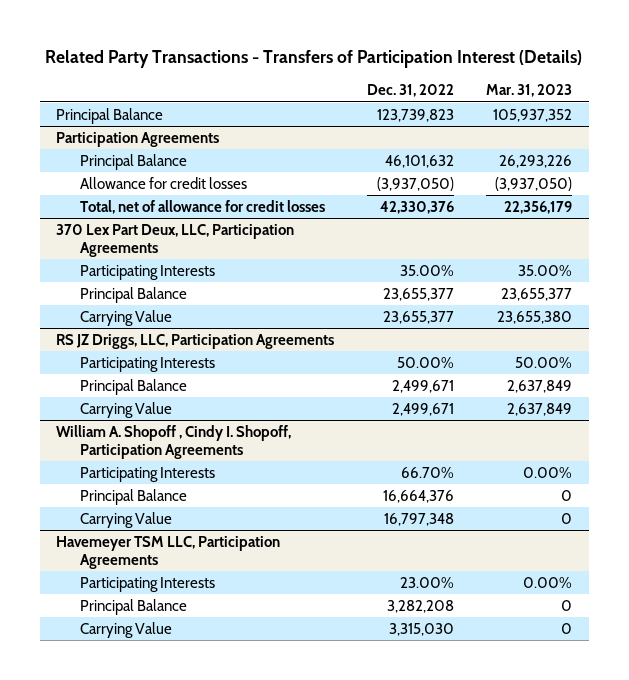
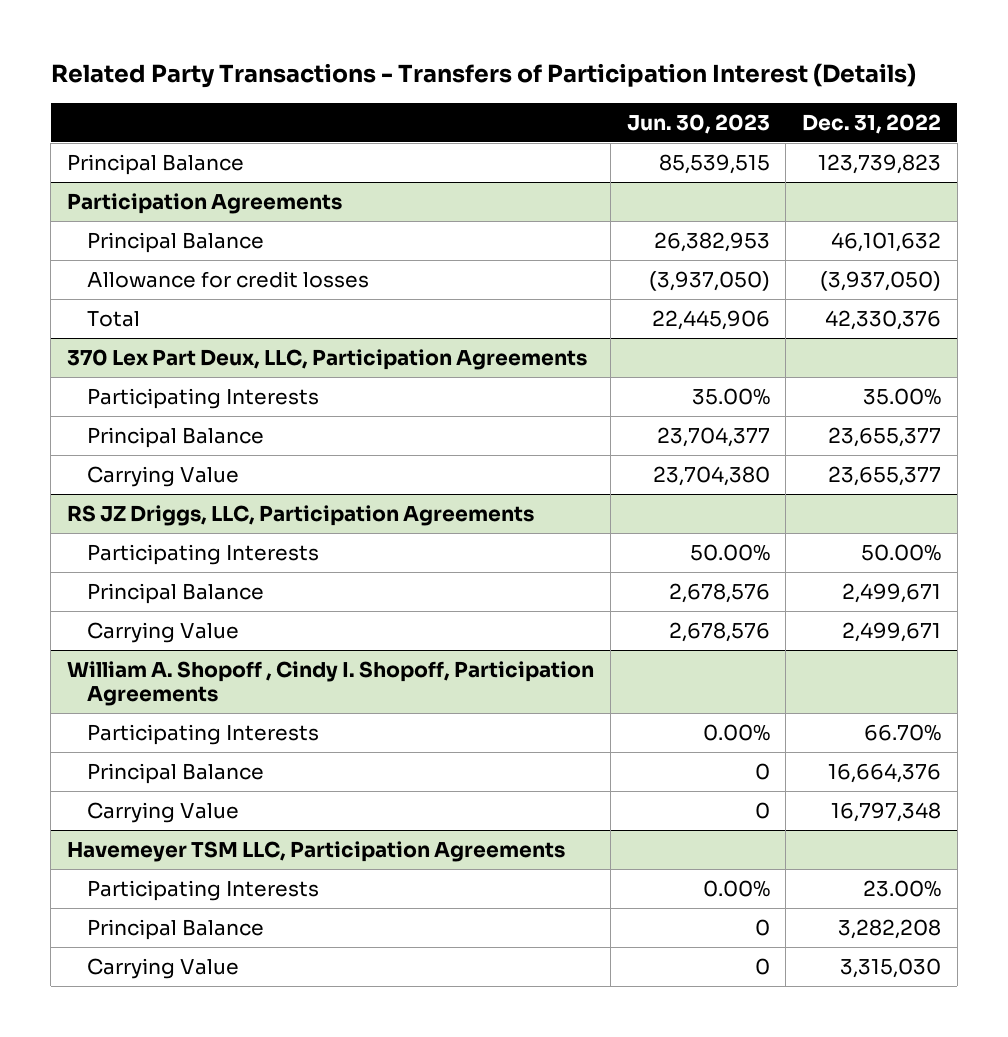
- | Dec. 31, 2022 | Mar. 31, 2023
+ | Jun. 30, 2023 | Dec. 31, 2022
@ Participation Agreements
- Total, net of allowance for credit losses | 42,330,376 | 22,356,179
+ Total | 22,445,906 | 42,330,376

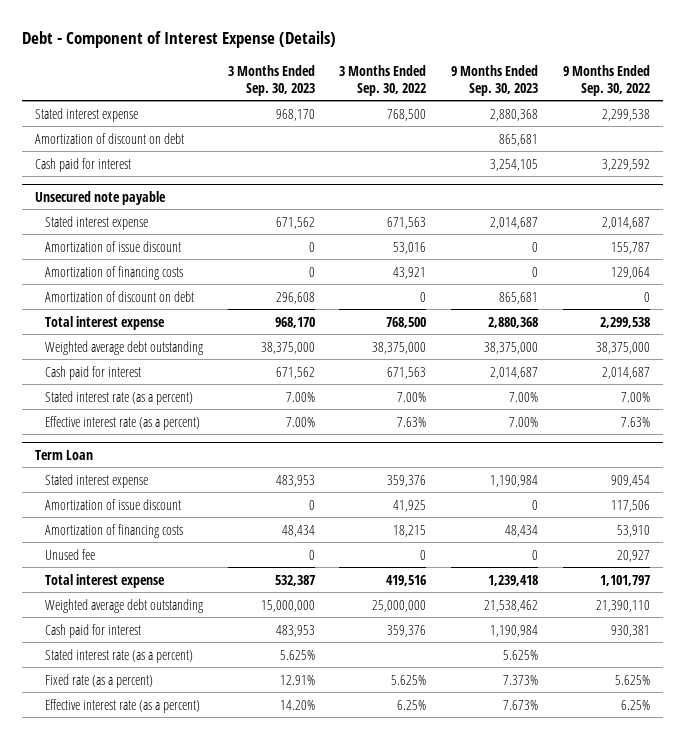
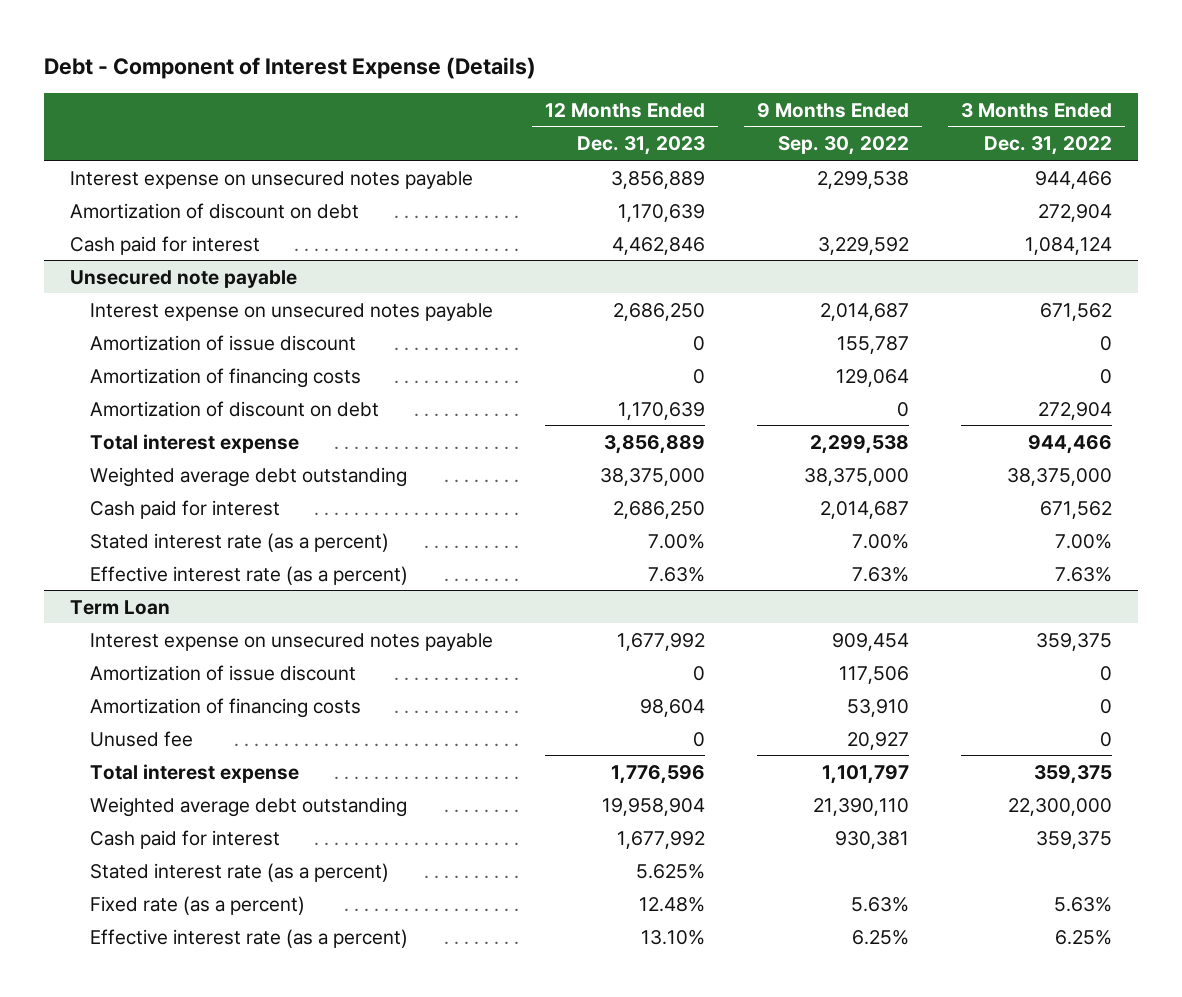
- | 3 Months Ended Sep. 30, 2023 | 3 Months Ended Sep. 30, 2022 | 9 Months Ended Sep. 30, 2023 | 9 Months Ended Sep. 30, 2022
+ | 12 Months Ended Dec. 31, 2023 | 9 Months Ended Sep. 30, 2022 | 3 Months Ended Dec. 31, 2022
- Stated interest expense | 968,170 | 768,500 | 2,880,368 | 2,299,538
+ Interest expense on unsecured notes payable | 3,856,889 | 2,299,538 | 944,466
@ Unsecured note payable
- Stated interest expense | 671,562 | 671,563 | 2,014,687 | 2,014,687
+ Interest expense on unsecured notes payable | 2,686,250 | 2,014,687 | 671,562
@ Term Loan
- Stated interest expense | 483,953 | 359,376 | 1,190,984 | 909,454
+ Interest expense on unsecured notes payable | 1,677,992 | 909,454 | 359,375
- Fixed rate (as a percent) | 12.91% | 5.625% | 7.373% | 5.625%
+ Fixed rate (as a percent) | 12.48% | 5.63% | 5.63%

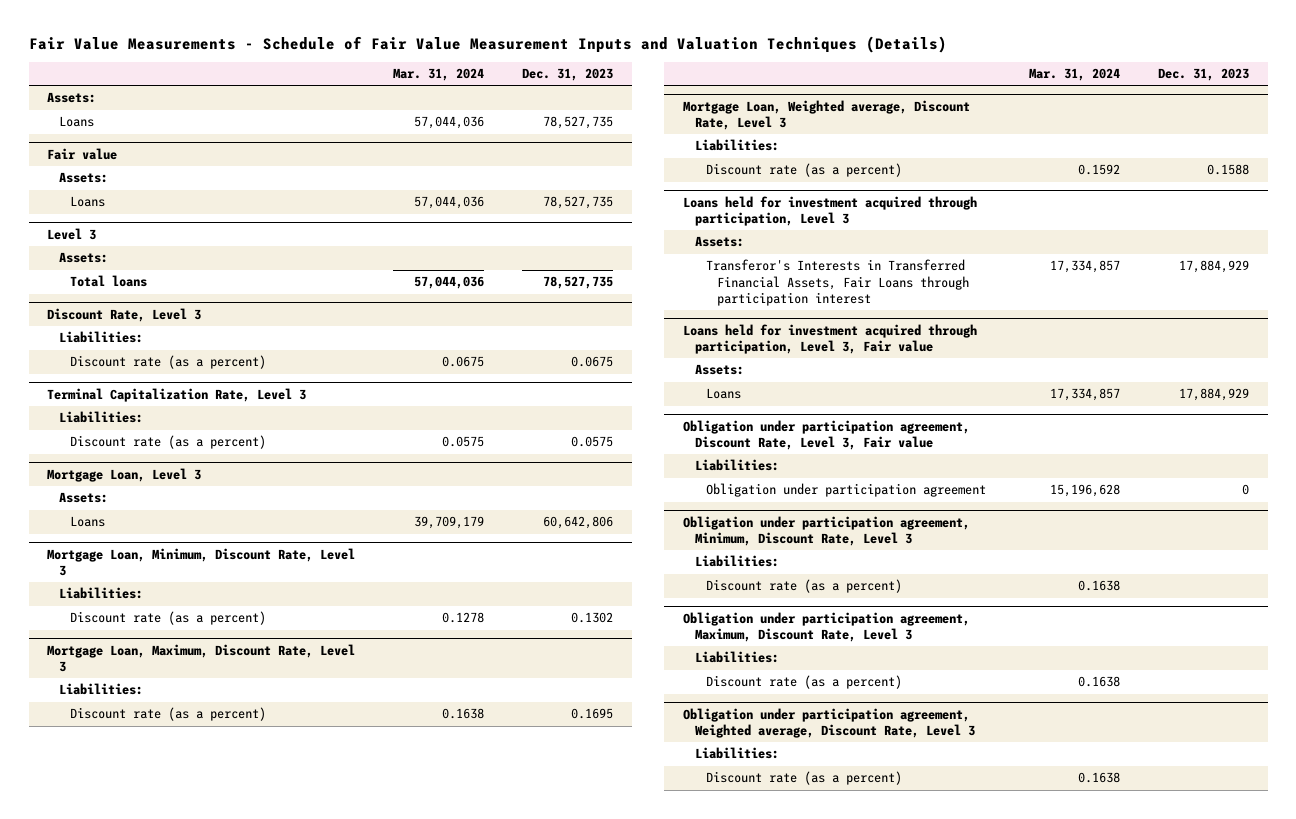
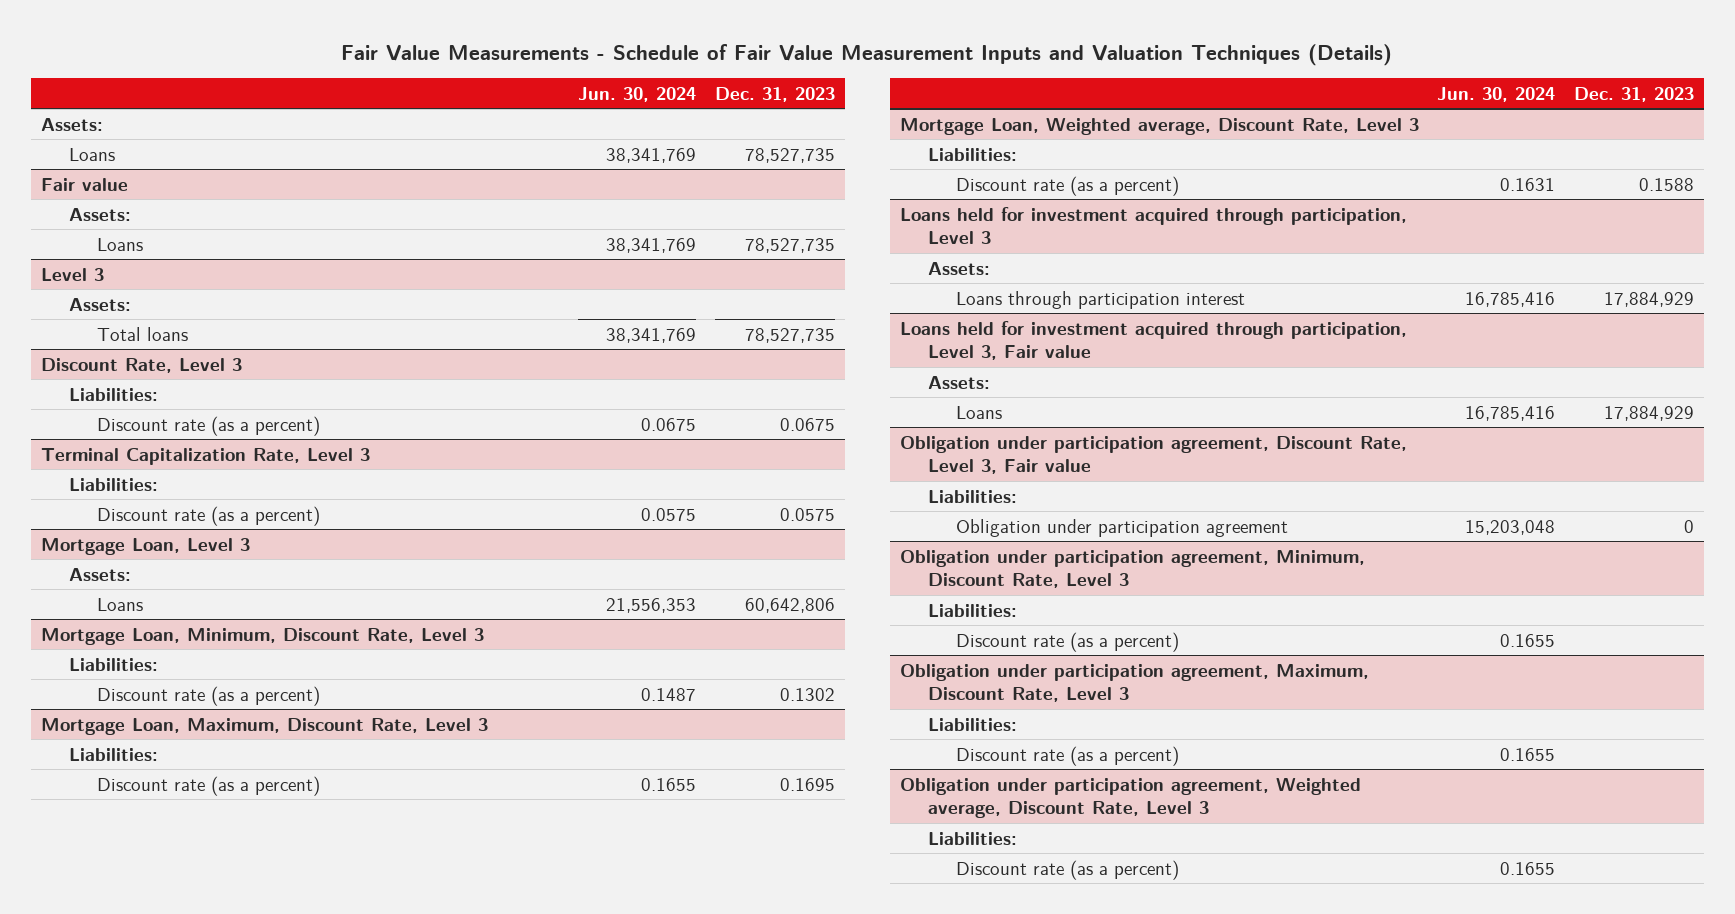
- | Mar. 31, 2024 | Dec. 31, 2023
+ | Jun. 30, 2024 | Dec. 31, 2023
@ Loans held for investment acquired through participation, Level 3
- Transferor's Interests in Transferred Financial Assets, Fair Loans through participation interest | 17,334,857 | 17,884,929
+ Loans through participation interest | 16,785,416 | 17,884,929

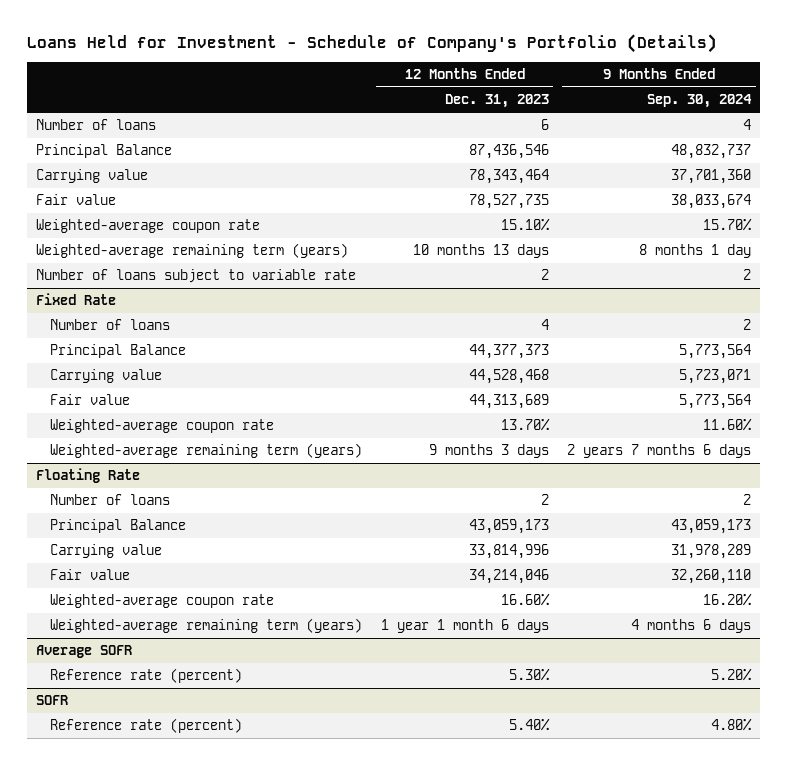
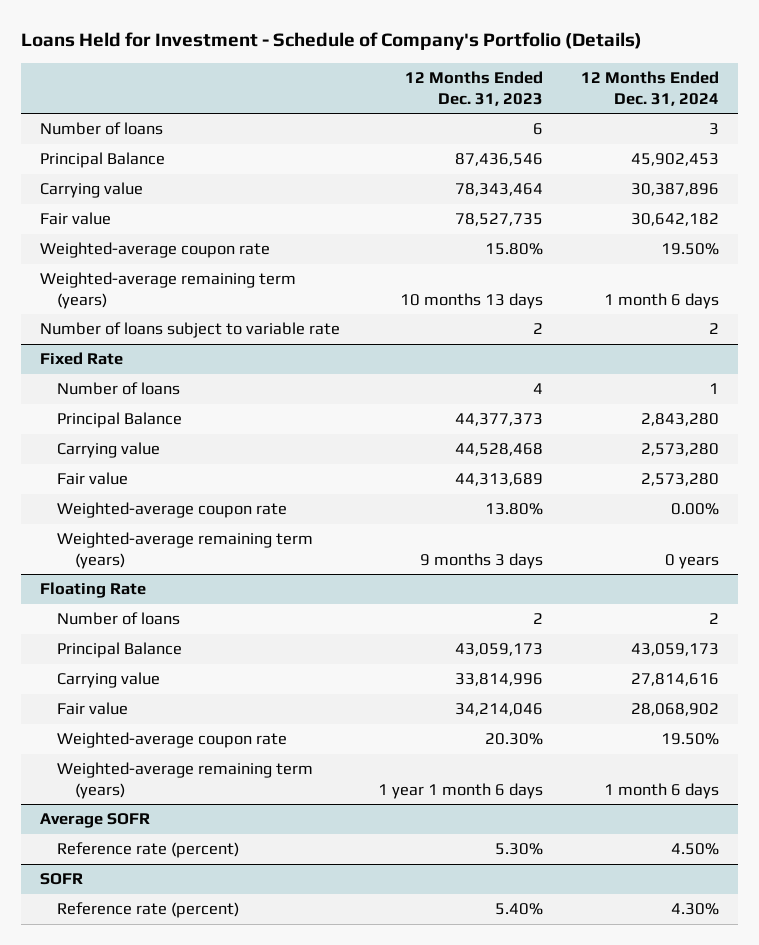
- | 12 Months Ended Dec. 31, 2023 | 9 Months Ended Sep. 30, 2024
+ | 12 Months Ended Dec. 31, 2023 | 12 Months Ended Dec. 31, 2024
- Weighted-average coupon rate | 15.10% | 15.70%
+ Weighted-average coupon rate | 15.80% | 19.50%
@ Fixed Rate
- Weighted-average coupon rate | 13.70% | 11.60%
+ Weighted-average coupon rate | 13.80% | 0.00%
@ Floating Rate
- Weighted-average coupon rate | 16.60% | 16.20%
+ Weighted-average coupon rate | 20.30% | 19.50%

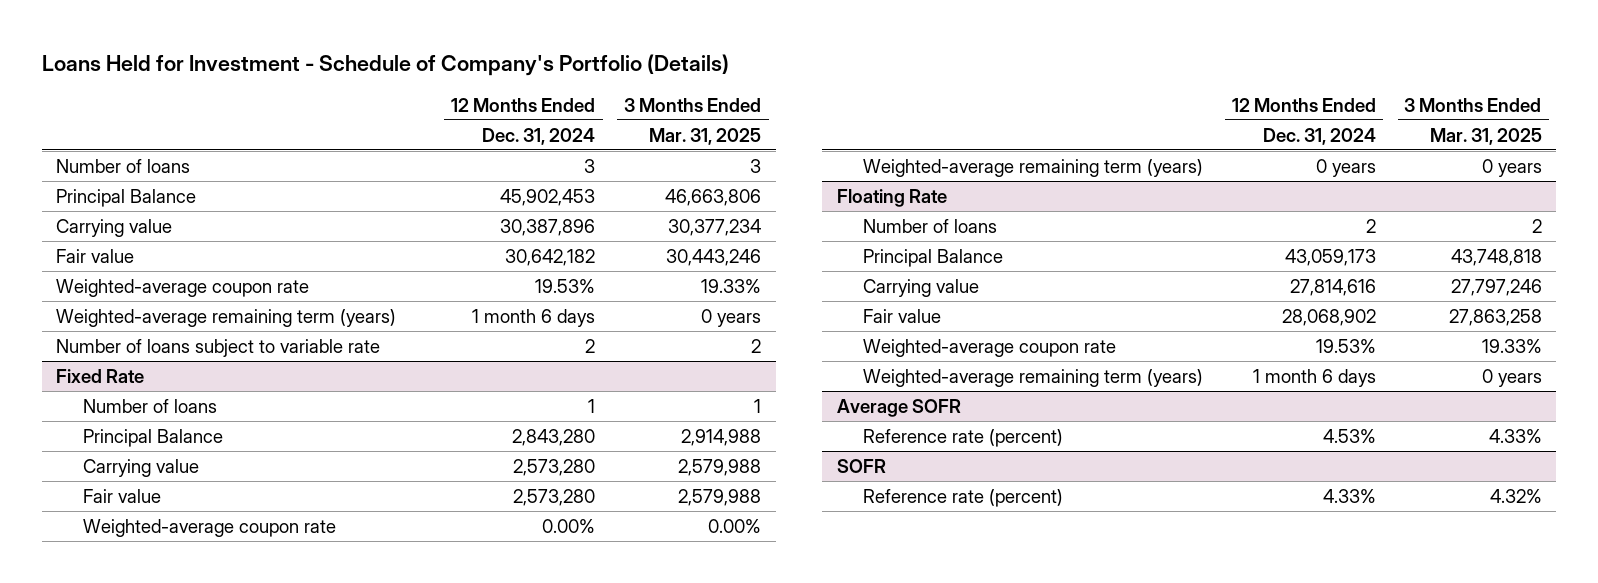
- | 12 Months Ended Dec. 31, 2023 | 12 Months Ended Dec. 31, 2024
+ | 12 Months Ended Dec. 31, 2024 | 3 Months Ended Mar. 31, 2025
- Weighted-average coupon rate | 15.80% | 19.50%
+ Weighted-average coupon rate | 19.53% | 19.33%
@ Floating Rate
- Weighted-average coupon rate | 20.30% | 19.50%
+ Weighted-average coupon rate | 19.53% | 19.33%
@ Average SOFR
- Reference rate (percent) | 5.30% | 4.50%
+ Reference rate (percent) | 4.53% | 4.33%
@ SOFR
- Reference rate (percent) | 5.40% | 4.30%
+ Reference rate (percent) | 4.33% | 4.32%

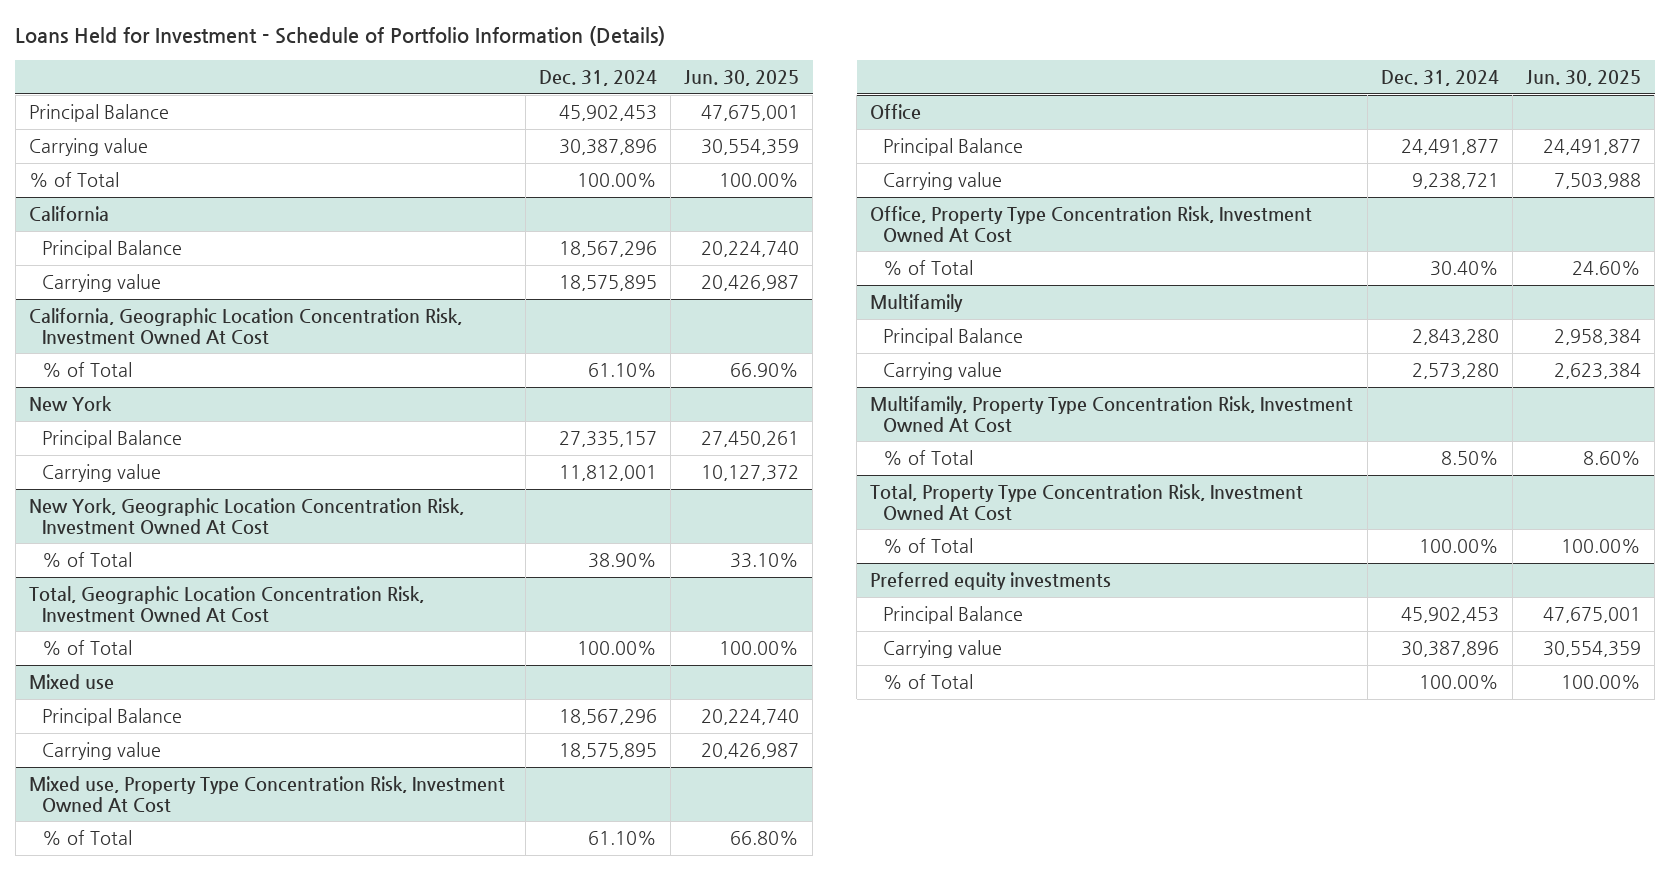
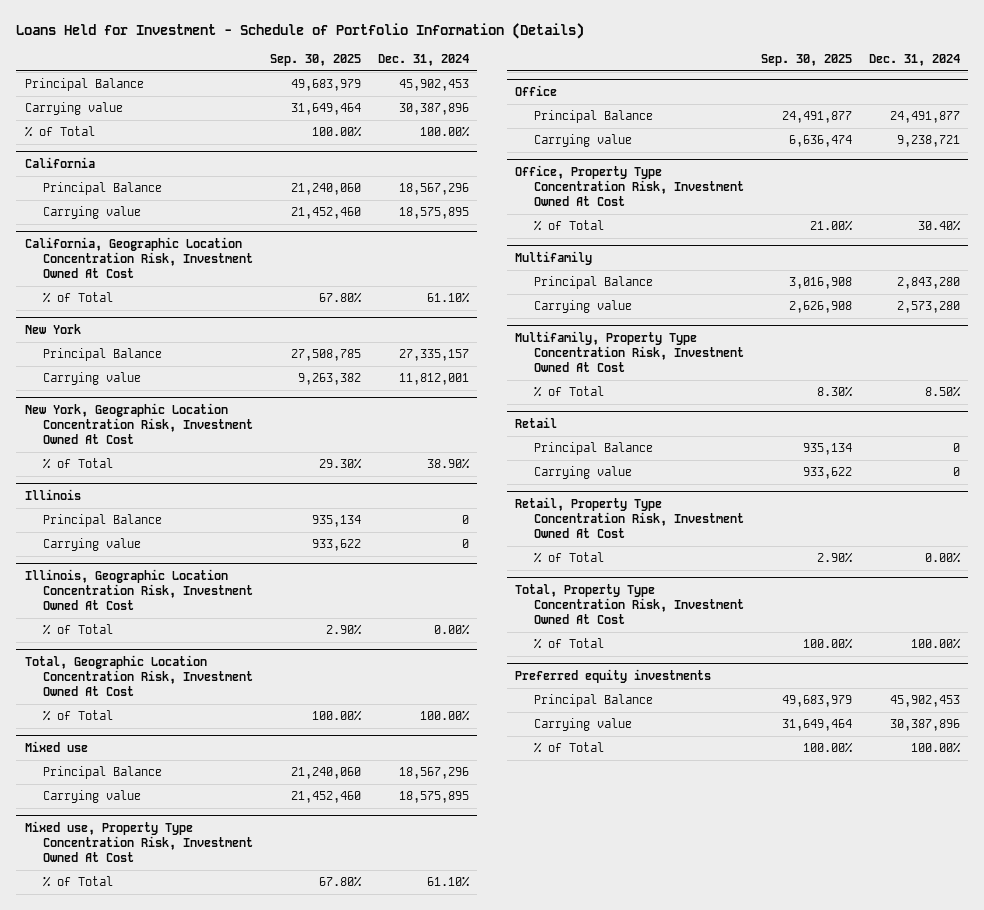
- | Dec. 31, 2024 | Jun. 30, 2025
+ | Sep. 30, 2025 | Dec. 31, 2024
+ Illinois
+ Principal Balance | 935,134 | 0
+ Carrying value | 933,622 | 0
+ Illinois, Geographic Location Concentration Risk, Investment Owned At Cost
+ % of Total | 2.90% | 0.00%
+ Retail
+ Principal Balance | 935,134 | 0
+ Carrying value | 933,622 | 0
+ Retail, Property Type Concentration Risk, Investment Owned At Cost
+ % of Total | 2.90% | 0.00%

